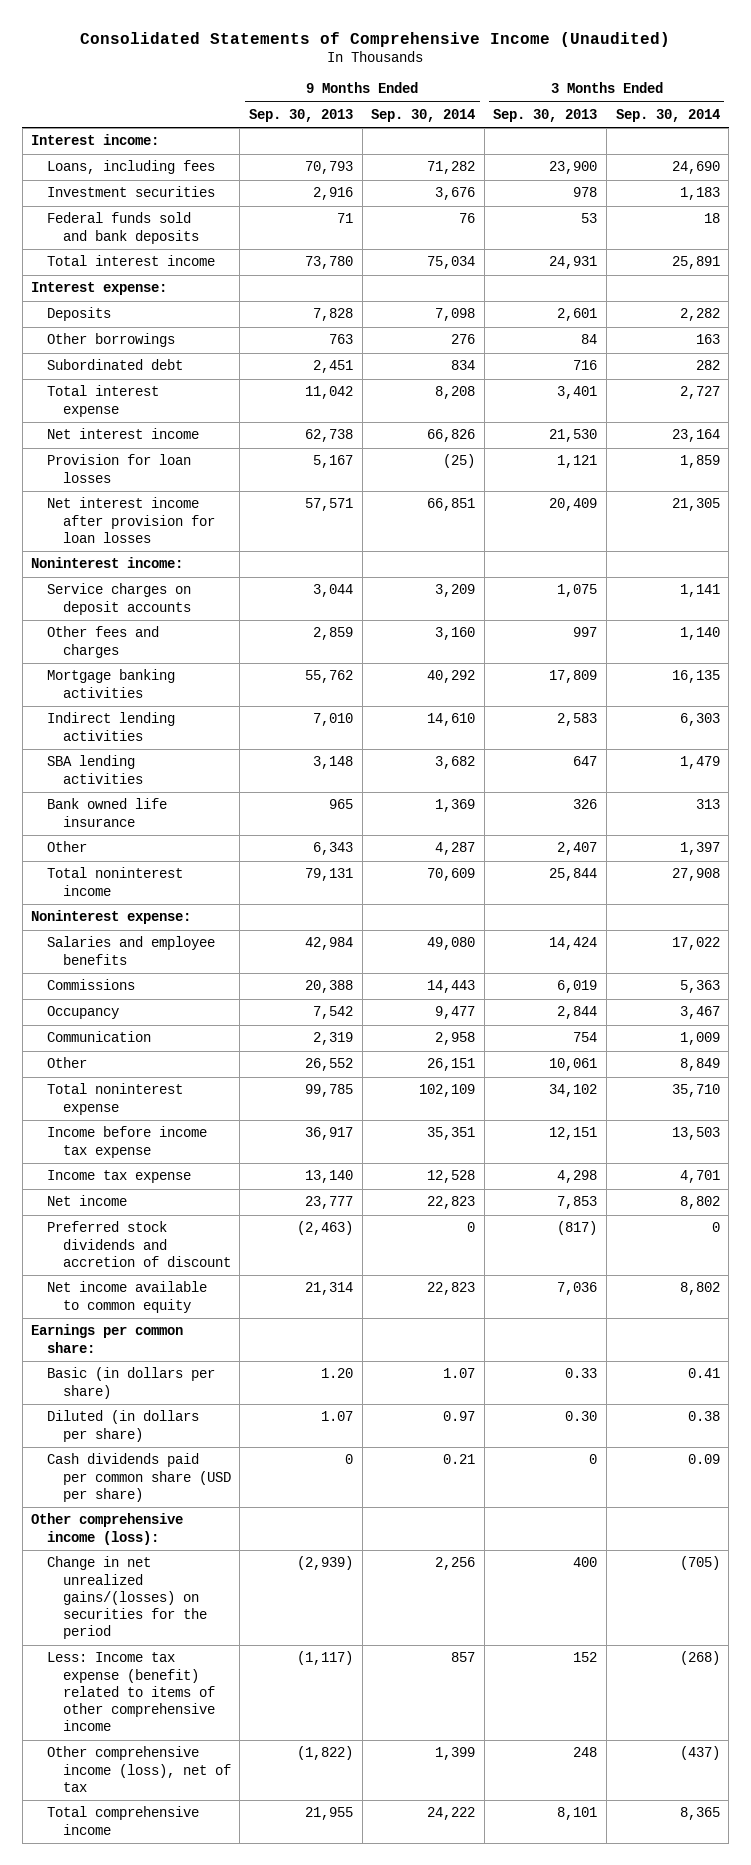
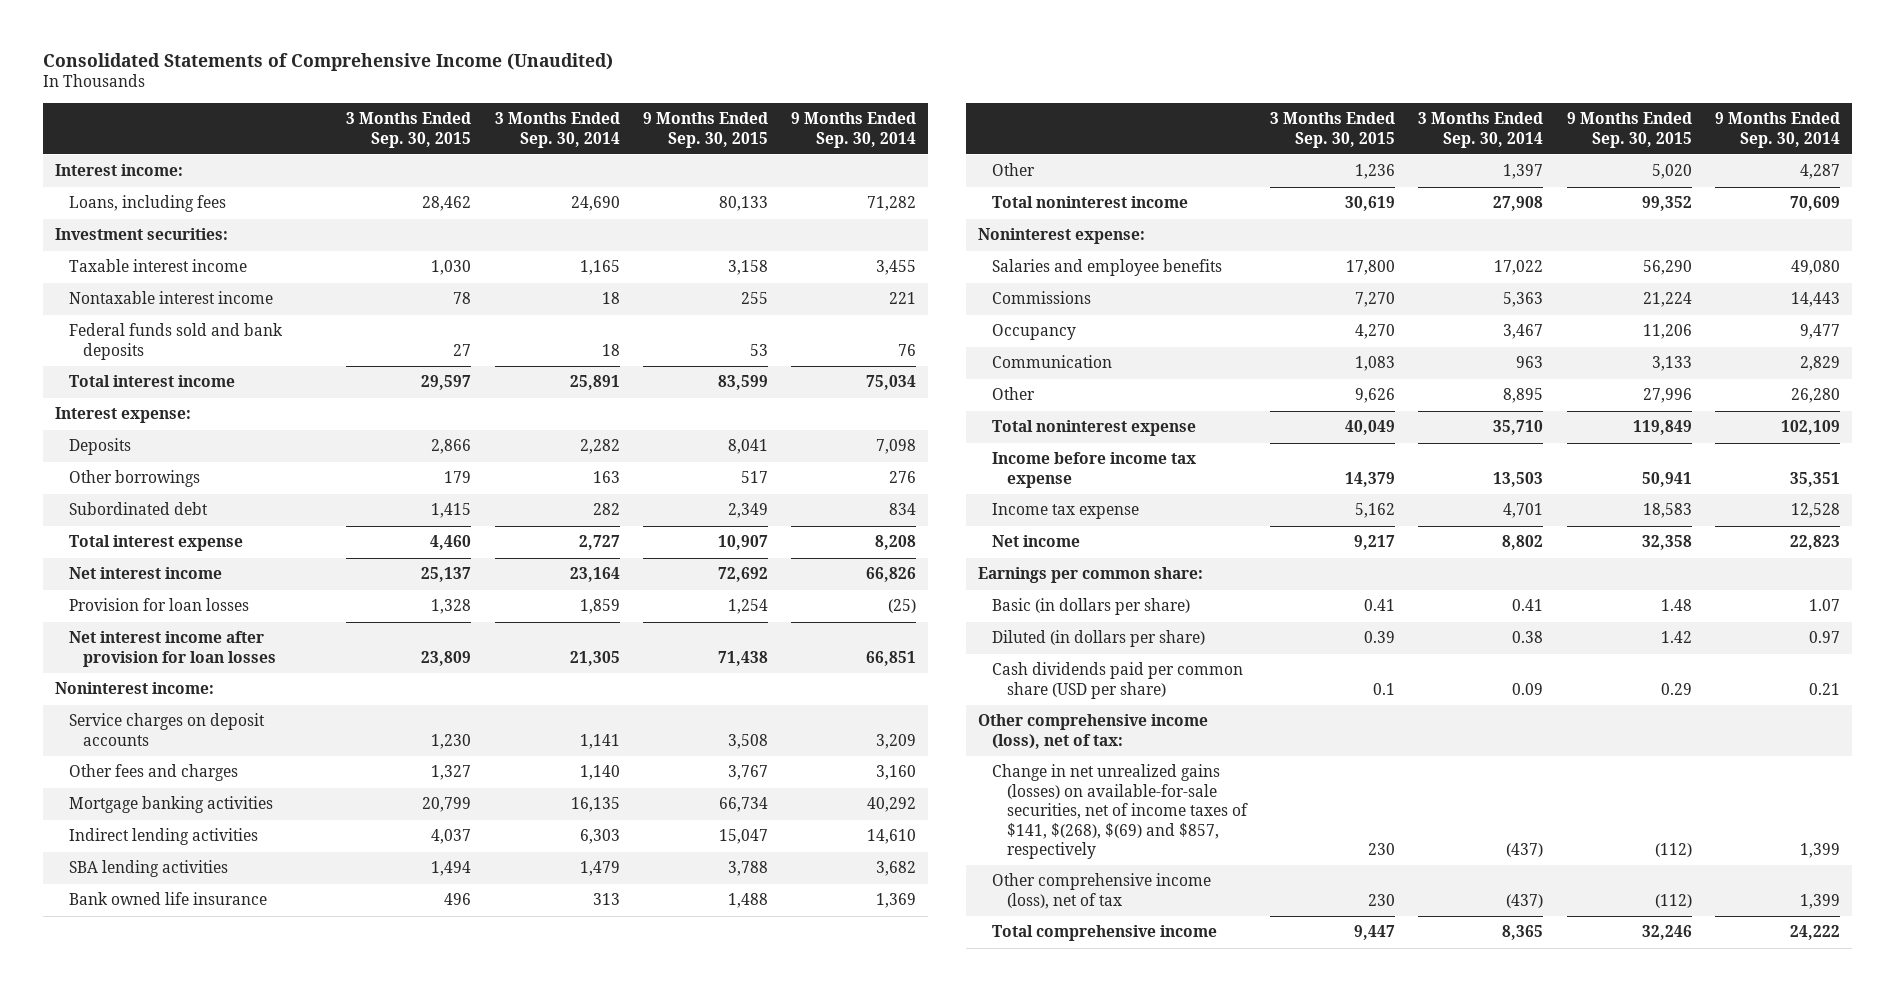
- | 9 Months Ended Sep. 30, 2013 | 9 Months Ended Sep. 30, 2014 | 3 Months Ended Sep. 30, 2013 | 3 Months Ended Sep. 30, 2014
+ | 3 Months Ended Sep. 30, 2015 | 3 Months Ended Sep. 30, 2014 | 9 Months Ended Sep. 30, 2015 | 9 Months Ended Sep. 30, 2014
- Investment securities | 2,916 | 3,676 | 978 | 1,183
+ Investment securities:
+ Taxable interest income | 1,030 | 1,165 | 3,158 | 3,455
+ Nontaxable interest income | 78 | 18 | 255 | 221
- Communication | 2,319 | 2,958 | 754 | 1,009
- Other | 26,552 | 26,151 | 10,061 | 8,849
+ Communication | 1,083 | 963 | 3,133 | 2,829
+ Other | 9,626 | 8,895 | 27,996 | 26,280
- Preferred stock dividends and accretion of discount | (2,463) | 0 | (817) | 0
- Net income available to common equity | 21,314 | 22,823 | 7,036 | 8,802
- Other comprehensive income (loss):
- Change in net unrealized gains/(losses) on securities for the period | (2,939) | 2,256 | 400 | (705)
- Less: Income tax expense (benefit) related to items of other comprehensive income | (1,117) | 857 | 152 | (268)
+ Other comprehensive income (loss), net of tax:
+ Change in net unrealized gains (losses) on available-for-sale securities, net of income taxes of $141, $(268), $(69) and $857, respectively | 230 | (437) | (112) | 1,399

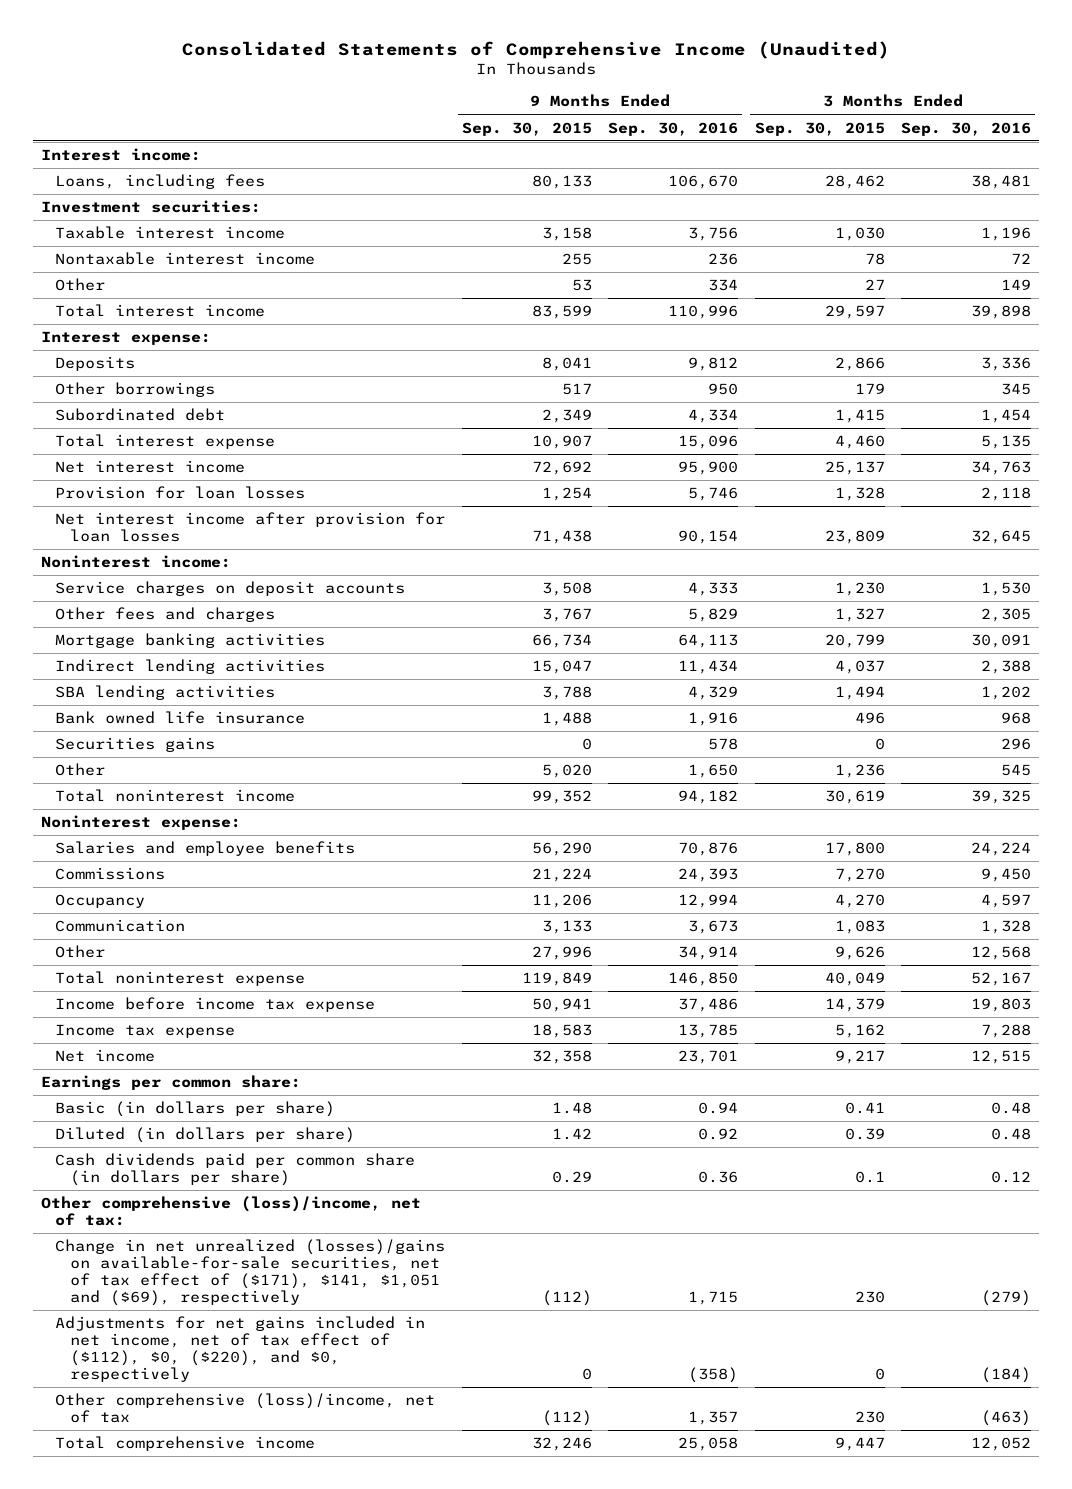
- | 3 Months Ended Sep. 30, 2015 | 3 Months Ended Sep. 30, 2014 | 9 Months Ended Sep. 30, 2015 | 9 Months Ended Sep. 30, 2014
+ | 9 Months Ended Sep. 30, 2015 | 9 Months Ended Sep. 30, 2016 | 3 Months Ended Sep. 30, 2015 | 3 Months Ended Sep. 30, 2016
- Federal funds sold and bank deposits | 27 | 18 | 53 | 76
+ Other | 53 | 334 | 27 | 149
+ Securities gains | 0 | 578 | 0 | 296
- Cash dividends paid per common share (USD per share) | 0.1 | 0.09 | 0.29 | 0.21
- Other comprehensive income (loss), net of tax:
- Change in net unrealized gains (losses) on available-for-sale securities, net of income taxes of $141, $(268), $(69) and $857, respectively | 230 | (437) | (112) | 1,399
- Other comprehensive income (loss), net of tax | 230 | (437) | (112) | 1,399
+ Cash dividends paid per common share (in dollars per share) | 0.29 | 0.36 | 0.1 | 0.12
+ Other comprehensive (loss)/income, net of tax:
+ Change in net unrealized (losses)/gains on available-for-sale securities, net of tax effect of ($171), $141, $1,051 and ($69), respectively | (112) | 1,715 | 230 | (279)
+ Adjustments for net gains included in net income, net of tax effect of ($112), $0, ($220), and $0, respectively | 0 | (358) | 0 | (184)
+ Other comprehensive (loss)/income, net of tax | (112) | 1,357 | 230 | (463)

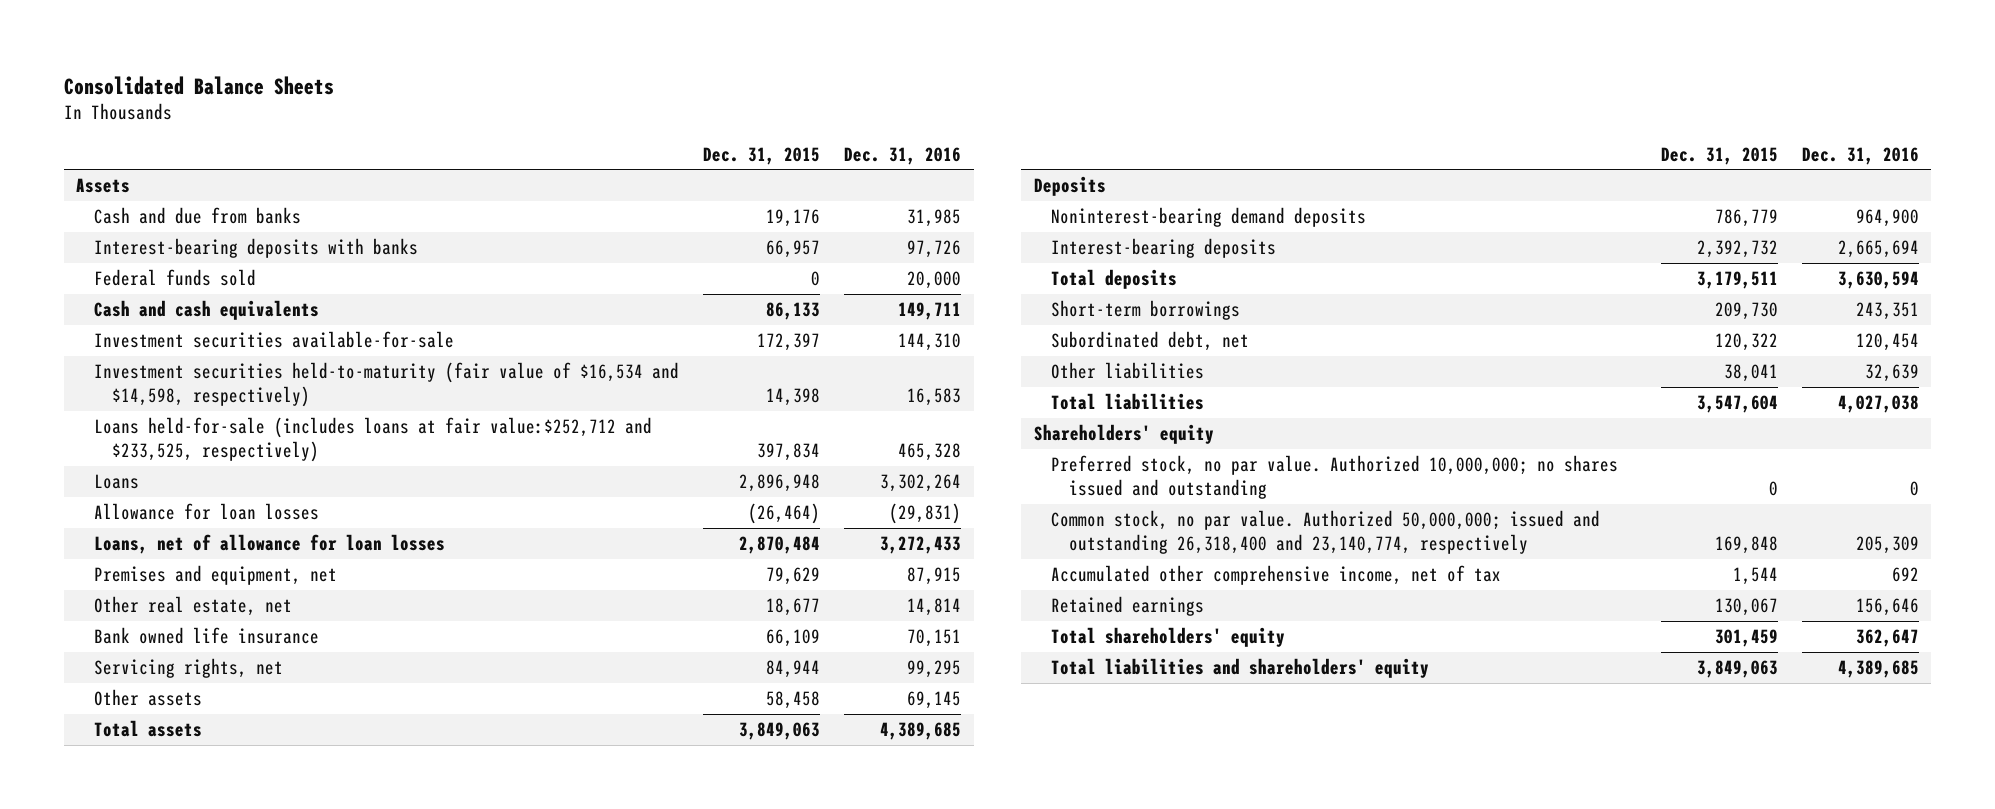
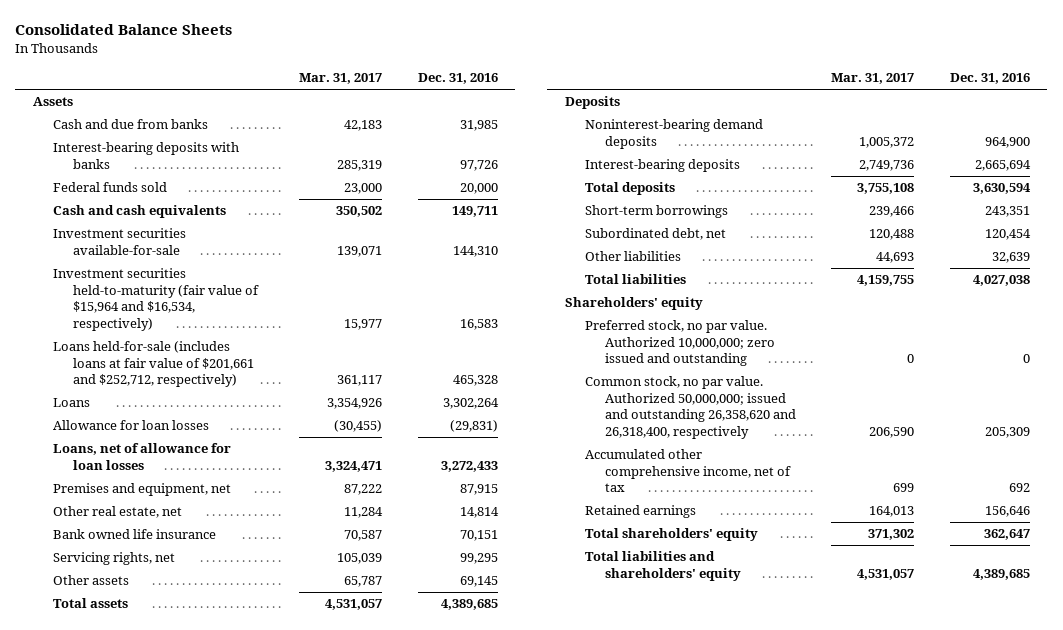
- | Dec. 31, 2015 | Dec. 31, 2016
+ | Mar. 31, 2017 | Dec. 31, 2016
- Investment securities held-to-maturity (fair value of $16,534 and $14,598, respectively) | 14,398 | 16,583
- Loans held-for-sale (includes loans at fair value:$252,712 and $233,525, respectively) | 397,834 | 465,328
+ Investment securities held-to-maturity (fair value of $15,964 and $16,534, respectively) | 15,977 | 16,583
+ Loans held-for-sale (includes loans at fair value of $201,661 and $252,712, respectively) | 361,117 | 465,328
- Preferred stock, no par value. Authorized 10,000,000; no shares issued and outstanding | 0 | 0
- Common stock, no par value. Authorized 50,000,000; issued and outstanding 26,318,400 and 23,140,774, respectively | 169,848 | 205,309
+ Preferred stock, no par value. Authorized 10,000,000; zero issued and outstanding | 0 | 0
+ Common stock, no par value. Authorized 50,000,000; issued and outstanding 26,358,620 and 26,318,400, respectively | 206,590 | 205,309

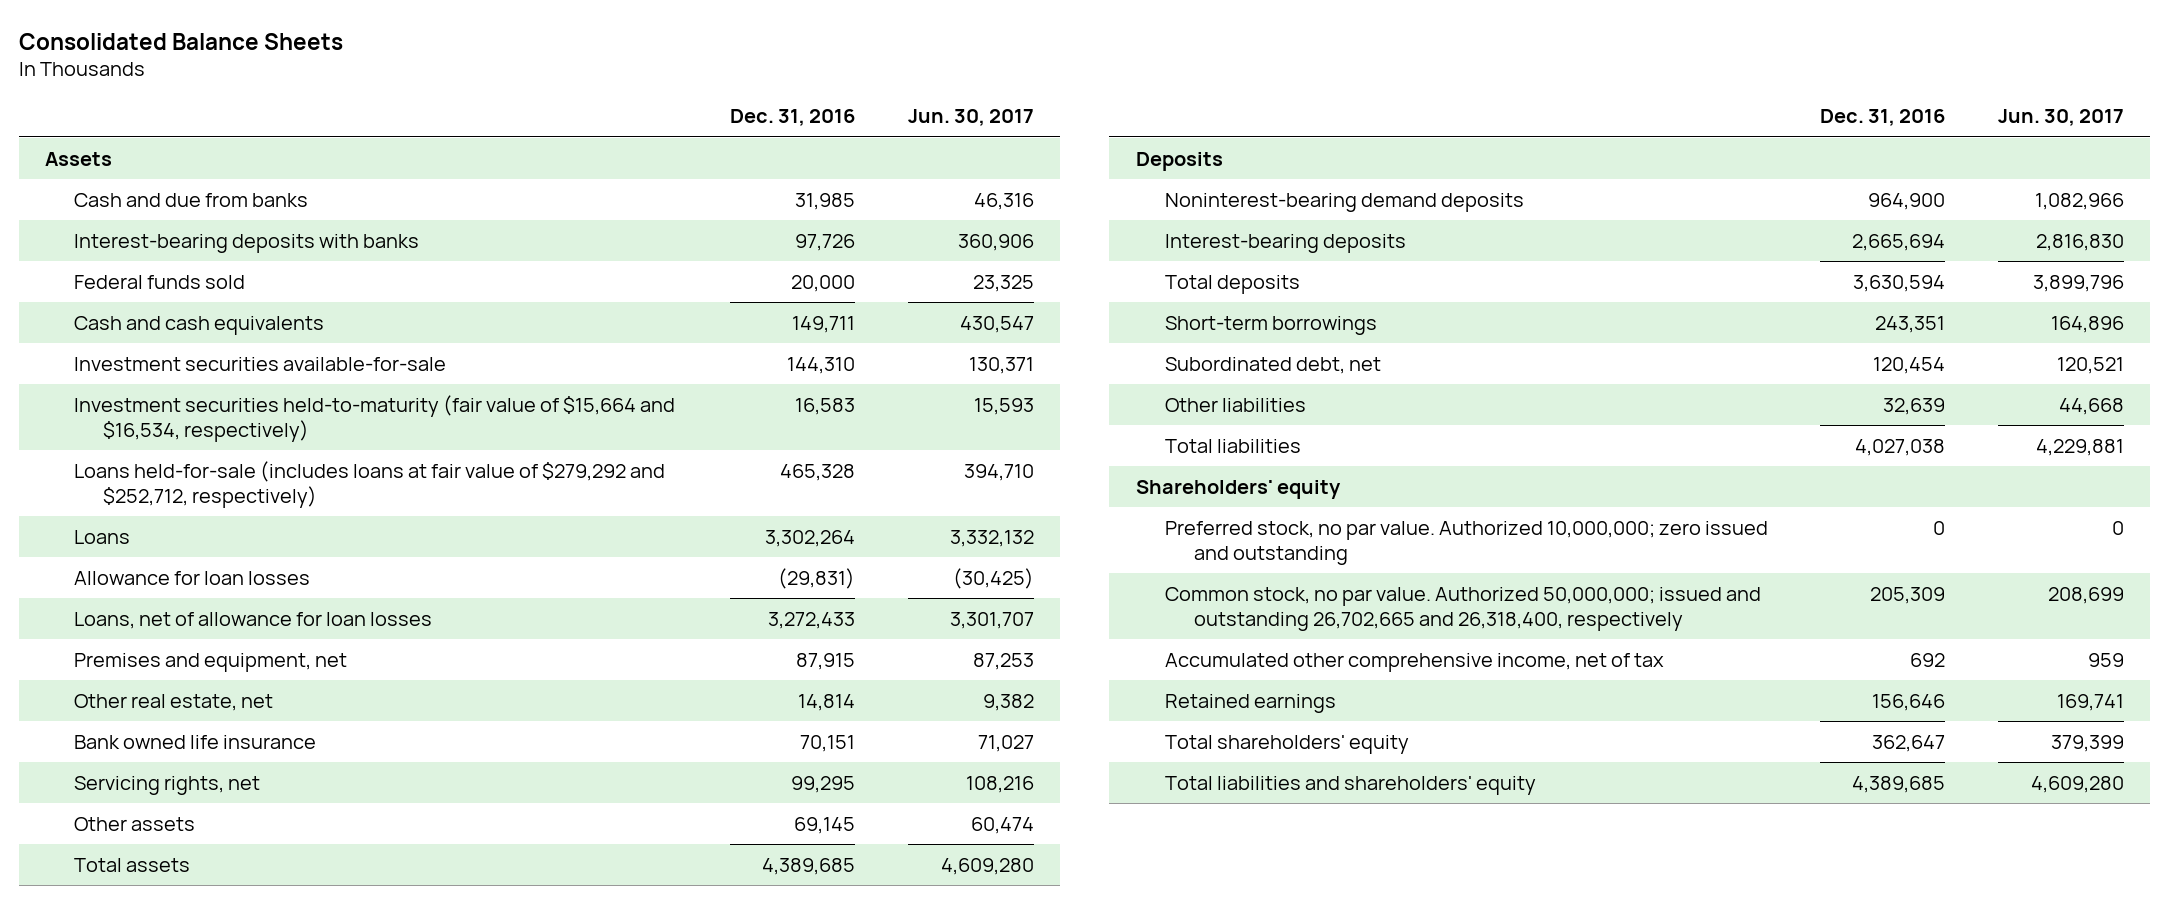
- | Mar. 31, 2017 | Dec. 31, 2016
+ | Dec. 31, 2016 | Jun. 30, 2017
- Investment securities held-to-maturity (fair value of $15,964 and $16,534, respectively) | 15,977 | 16,583
- Loans held-for-sale (includes loans at fair value of $201,661 and $252,712, respectively) | 361,117 | 465,328
+ Investment securities held-to-maturity (fair value of $15,664 and $16,534, respectively) | 16,583 | 15,593
+ Loans held-for-sale (includes loans at fair value of $279,292 and $252,712, respectively) | 465,328 | 394,710
- Common stock, no par value. Authorized 50,000,000; issued and outstanding 26,358,620 and 26,318,400, respectively | 206,590 | 205,309
+ Common stock, no par value. Authorized 50,000,000; issued and outstanding 26,702,665 and 26,318,400, respectively | 205,309 | 208,699

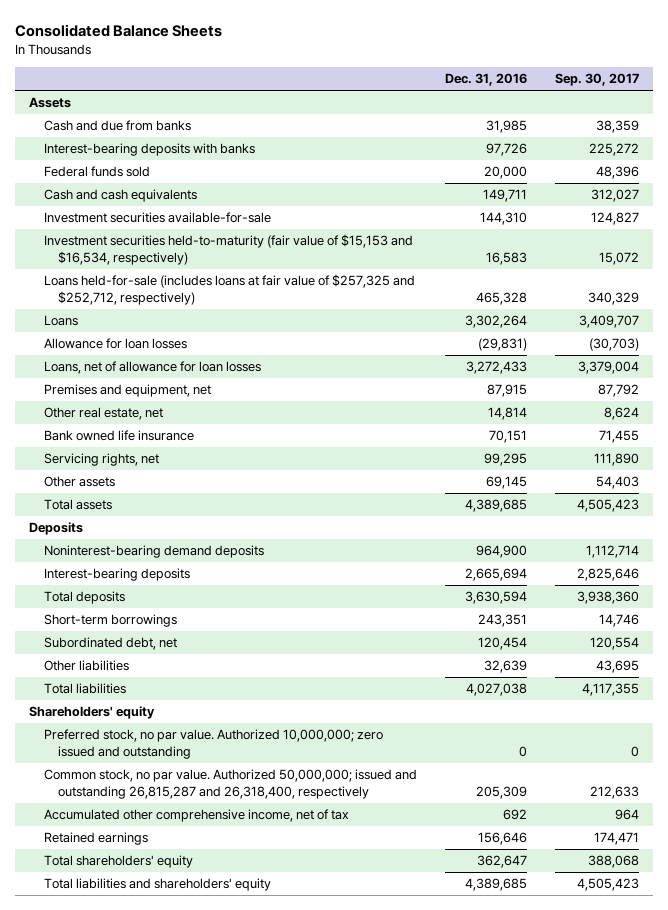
- | Dec. 31, 2016 | Jun. 30, 2017
+ | Dec. 31, 2016 | Sep. 30, 2017
- Investment securities held-to-maturity (fair value of $15,664 and $16,534, respectively) | 16,583 | 15,593
- Loans held-for-sale (includes loans at fair value of $279,292 and $252,712, respectively) | 465,328 | 394,710
+ Investment securities held-to-maturity (fair value of $15,153 and $16,534, respectively) | 16,583 | 15,072
+ Loans held-for-sale (includes loans at fair value of $257,325 and $252,712, respectively) | 465,328 | 340,329
- Common stock, no par value. Authorized 50,000,000; issued and outstanding 26,702,665 and 26,318,400, respectively | 205,309 | 208,699
+ Common stock, no par value. Authorized 50,000,000; issued and outstanding 26,815,287 and 26,318,400, respectively | 205,309 | 212,633

